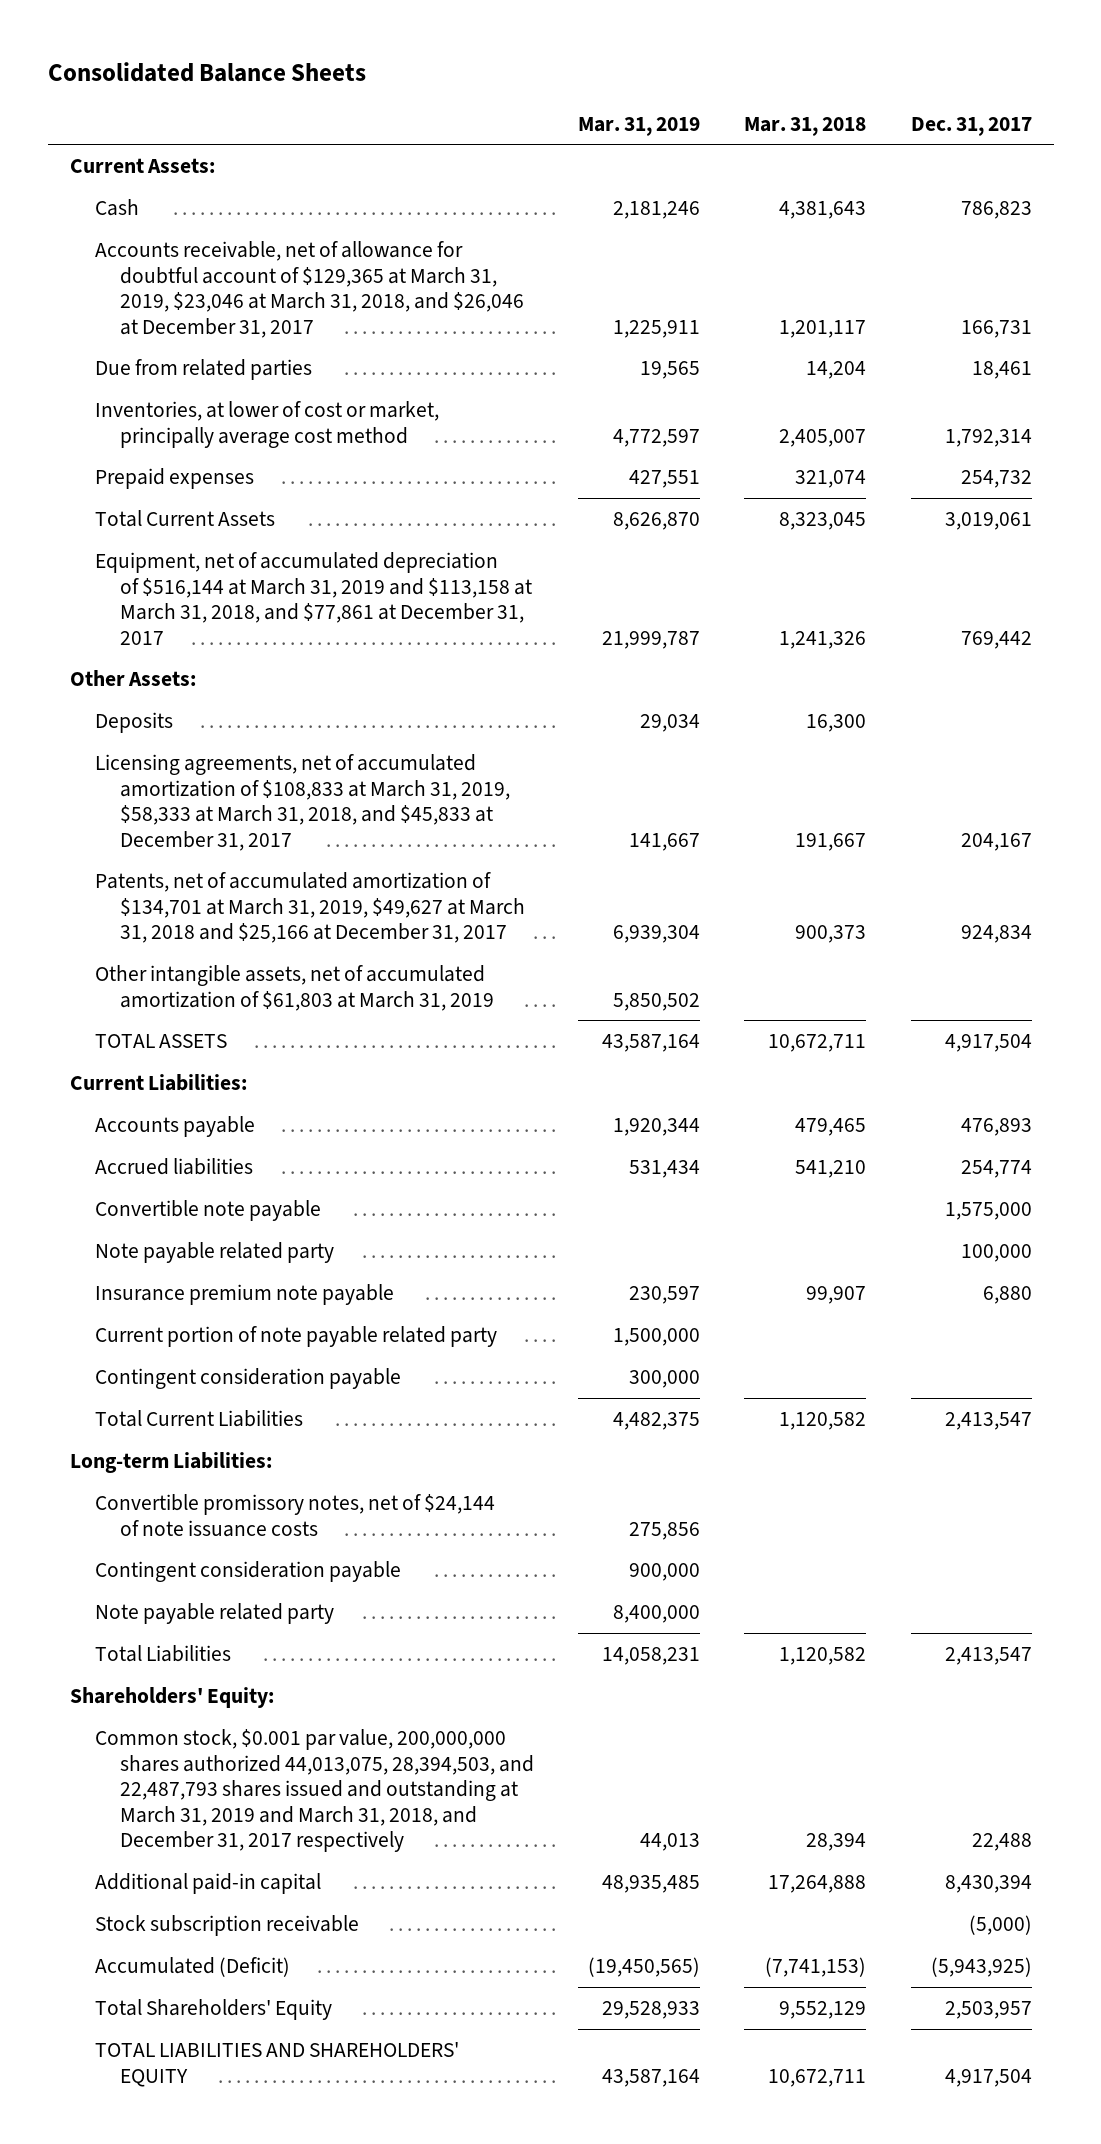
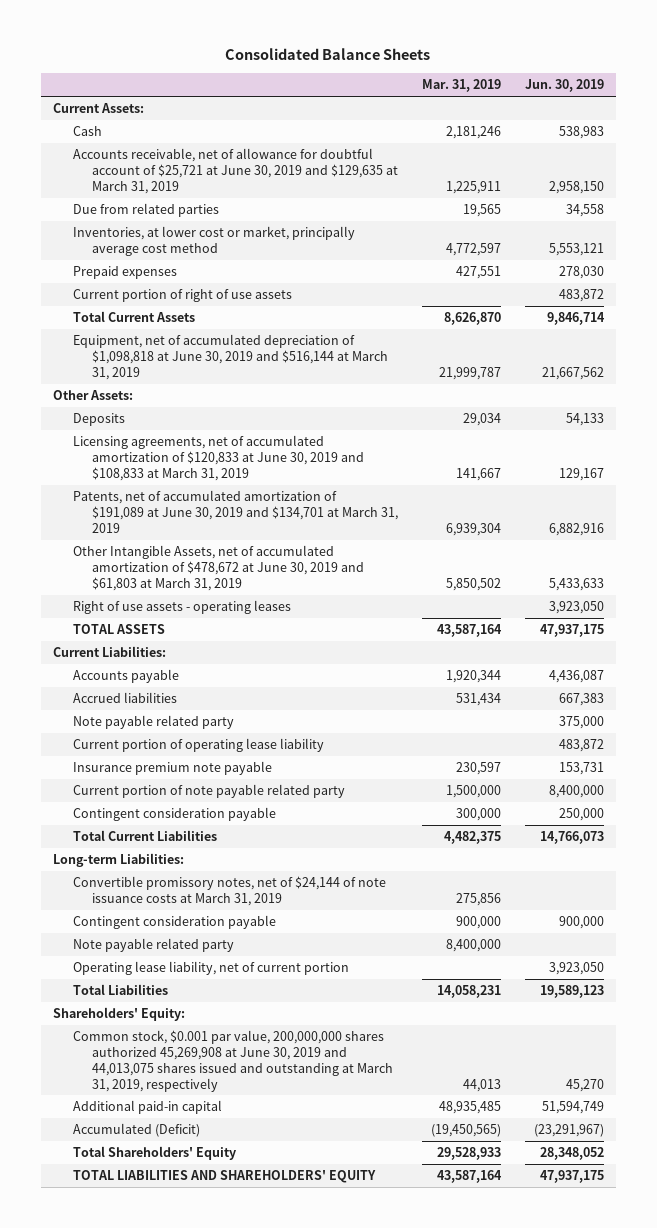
- | Mar. 31, 2019 | Mar. 31, 2018 | Dec. 31, 2017
+ | Mar. 31, 2019 | Jun. 30, 2019
- Accounts receivable, net of allowance for doubtful account of $129,365 at March 31, 2019, $23,046 at March 31, 2018, and $26,046 at December 31, 2017 | 1,225,911 | 1,201,117 | 166,731
+ Accounts receivable, net of allowance for doubtful account of $25,721 at June 30, 2019 and $129,635 at March 31, 2019 | 1,225,911 | 2,958,150
- Inventories, at lower of cost or market, principally average cost method | 4,772,597 | 2,405,007 | 1,792,314
+ Inventories, at lower cost or market, principally average cost method | 4,772,597 | 5,553,121
+ Current portion of right of use assets | | 483,872
- Equipment, net of accumulated depreciation of $516,144 at March 31, 2019 and $113,158 at March 31, 2018, and $77,861 at December 31, 2017 | 21,999,787 | 1,241,326 | 769,442
+ Equipment, net of accumulated depreciation of $1,098,818 at June 30, 2019 and $516,144 at March 31, 2019 | 21,999,787 | 21,667,562
- Licensing agreements, net of accumulated amortization of $108,833 at March 31, 2019, $58,333 at March 31, 2018, and $45,833 at December 31, 2017 | 141,667 | 191,667 | 204,167
- Patents, net of accumulated amortization of $134,701 at March 31, 2019, $49,627 at March 31, 2018 and $25,166 at December 31, 2017 | 6,939,304 | 900,373 | 924,834
- Other intangible assets, net of accumulated amortization of $61,803 at March 31, 2019 | 5,850,502 | |
+ Licensing agreements, net of accumulated amortization of $120,833 at June 30, 2019 and $108,833 at March 31, 2019 | 141,667 | 129,167
+ Patents, net of accumulated amortization of $191,089 at June 30, 2019 and $134,701 at March 31, 2019 | 6,939,304 | 6,882,916
+ Other Intangible Assets, net of accumulated amortization of $478,672 at June 30, 2019 and $61,803 at March 31, 2019 | 5,850,502 | 5,433,633
+ Right of use assets - operating leases | | 3,923,050
- Convertible note payable | | | 1,575,000
+ Current portion of operating lease liability | | 483,872
- Convertible promissory notes, net of $24,144 of note issuance costs | 275,856 | |
+ Convertible promissory notes, net of $24,144 of note issuance costs at March 31, 2019 | 275,856 |
+ Operating lease liability, net of current portion | | 3,923,050
- Common stock, $0.001 par value, 200,000,000 shares authorized 44,013,075, 28,394,503, and 22,487,793 shares issued and outstanding at March 31, 2019 and March 31, 2018, and December 31, 2017 respectively | 44,013 | 28,394 | 22,488
+ Common stock, $0.001 par value, 200,000,000 shares authorized 45,269,908 at June 30, 2019 and 44,013,075 shares issued and outstanding at March 31, 2019, respectively | 44,013 | 45,270
- Stock subscription receivable | | | (5,000)

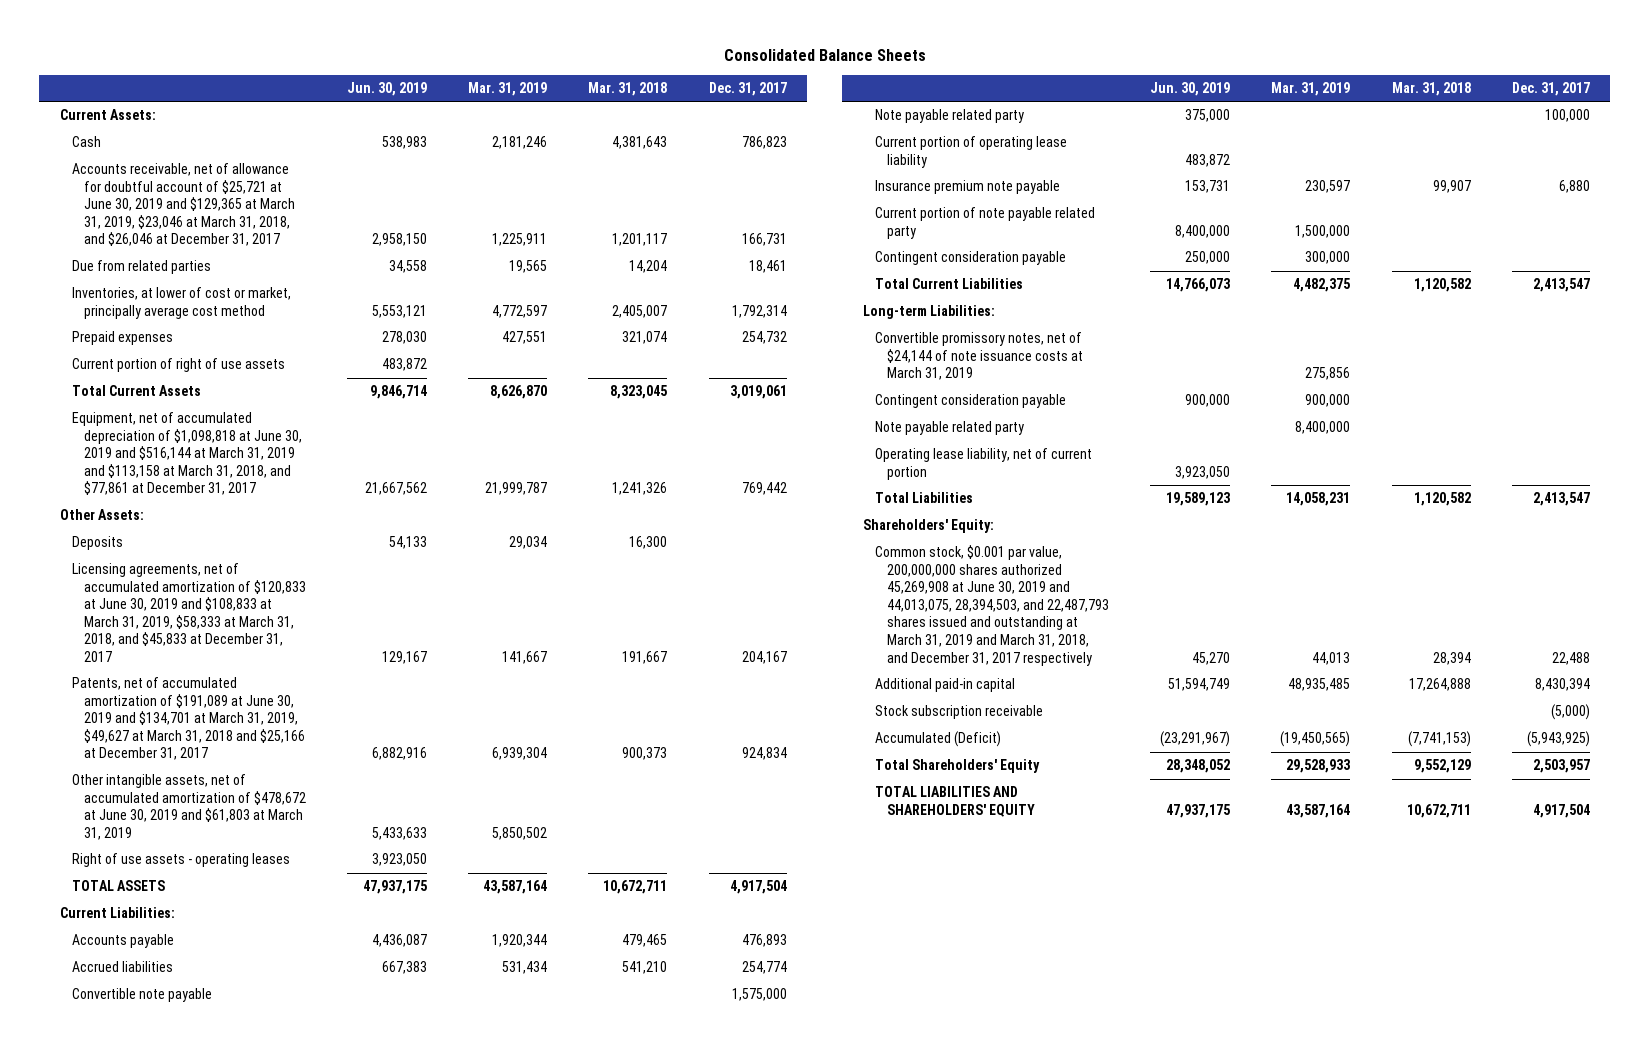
- | Mar. 31, 2019 | Jun. 30, 2019
+ | Jun. 30, 2019 | Mar. 31, 2019 | Mar. 31, 2018 | Dec. 31, 2017
- Accounts receivable, net of allowance for doubtful account of $25,721 at June 30, 2019 and $129,635 at March 31, 2019 | 1,225,911 | 2,958,150
+ Accounts receivable, net of allowance for doubtful account of $25,721 at June 30, 2019 and $129,365 at March 31, 2019, $23,046 at March 31, 2018, and $26,046 at December 31, 2017 | 2,958,150 | 1,225,911 | 1,201,117 | 166,731
- Inventories, at lower cost or market, principally average cost method | 4,772,597 | 5,553,121
+ Inventories, at lower of cost or market, principally average cost method | 5,553,121 | 4,772,597 | 2,405,007 | 1,792,314
- Equipment, net of accumulated depreciation of $1,098,818 at June 30, 2019 and $516,144 at March 31, 2019 | 21,999,787 | 21,667,562
+ Equipment, net of accumulated depreciation of $1,098,818 at June 30, 2019 and $516,144 at March 31, 2019 and $113,158 at March 31, 2018, and $77,861 at December 31, 2017 | 21,667,562 | 21,999,787 | 1,241,326 | 769,442
- Licensing agreements, net of accumulated amortization of $120,833 at June 30, 2019 and $108,833 at March 31, 2019 | 141,667 | 129,167
- Patents, net of accumulated amortization of $191,089 at June 30, 2019 and $134,701 at March 31, 2019 | 6,939,304 | 6,882,916
- Other Intangible Assets, net of accumulated amortization of $478,672 at June 30, 2019 and $61,803 at March 31, 2019 | 5,850,502 | 5,433,633
+ Licensing agreements, net of accumulated amortization of $120,833 at June 30, 2019 and $108,833 at March 31, 2019, $58,333 at March 31, 2018, and $45,833 at December 31, 2017 | 129,167 | 141,667 | 191,667 | 204,167
+ Patents, net of accumulated amortization of $191,089 at June 30, 2019 and $134,701 at March 31, 2019, $49,627 at March 31, 2018 and $25,166 at December 31, 2017 | 6,882,916 | 6,939,304 | 900,373 | 924,834
+ Other intangible assets, net of accumulated amortization of $478,672 at June 30, 2019 and $61,803 at March 31, 2019 | 5,433,633 | 5,850,502 | |
+ Convertible note payable | | | | 1,575,000
- Common stock, $0.001 par value, 200,000,000 shares authorized 45,269,908 at June 30, 2019 and 44,013,075 shares issued and outstanding at March 31, 2019, respectively | 44,013 | 45,270
+ Common stock, $0.001 par value, 200,000,000 shares authorized 45,269,908 at June 30, 2019 and 44,013,075, 28,394,503, and 22,487,793 shares issued and outstanding at March 31, 2019 and March 31, 2018, and December 31, 2017 respectively | 45,270 | 44,013 | 28,394 | 22,488
+ Stock subscription receivable | | | | (5,000)

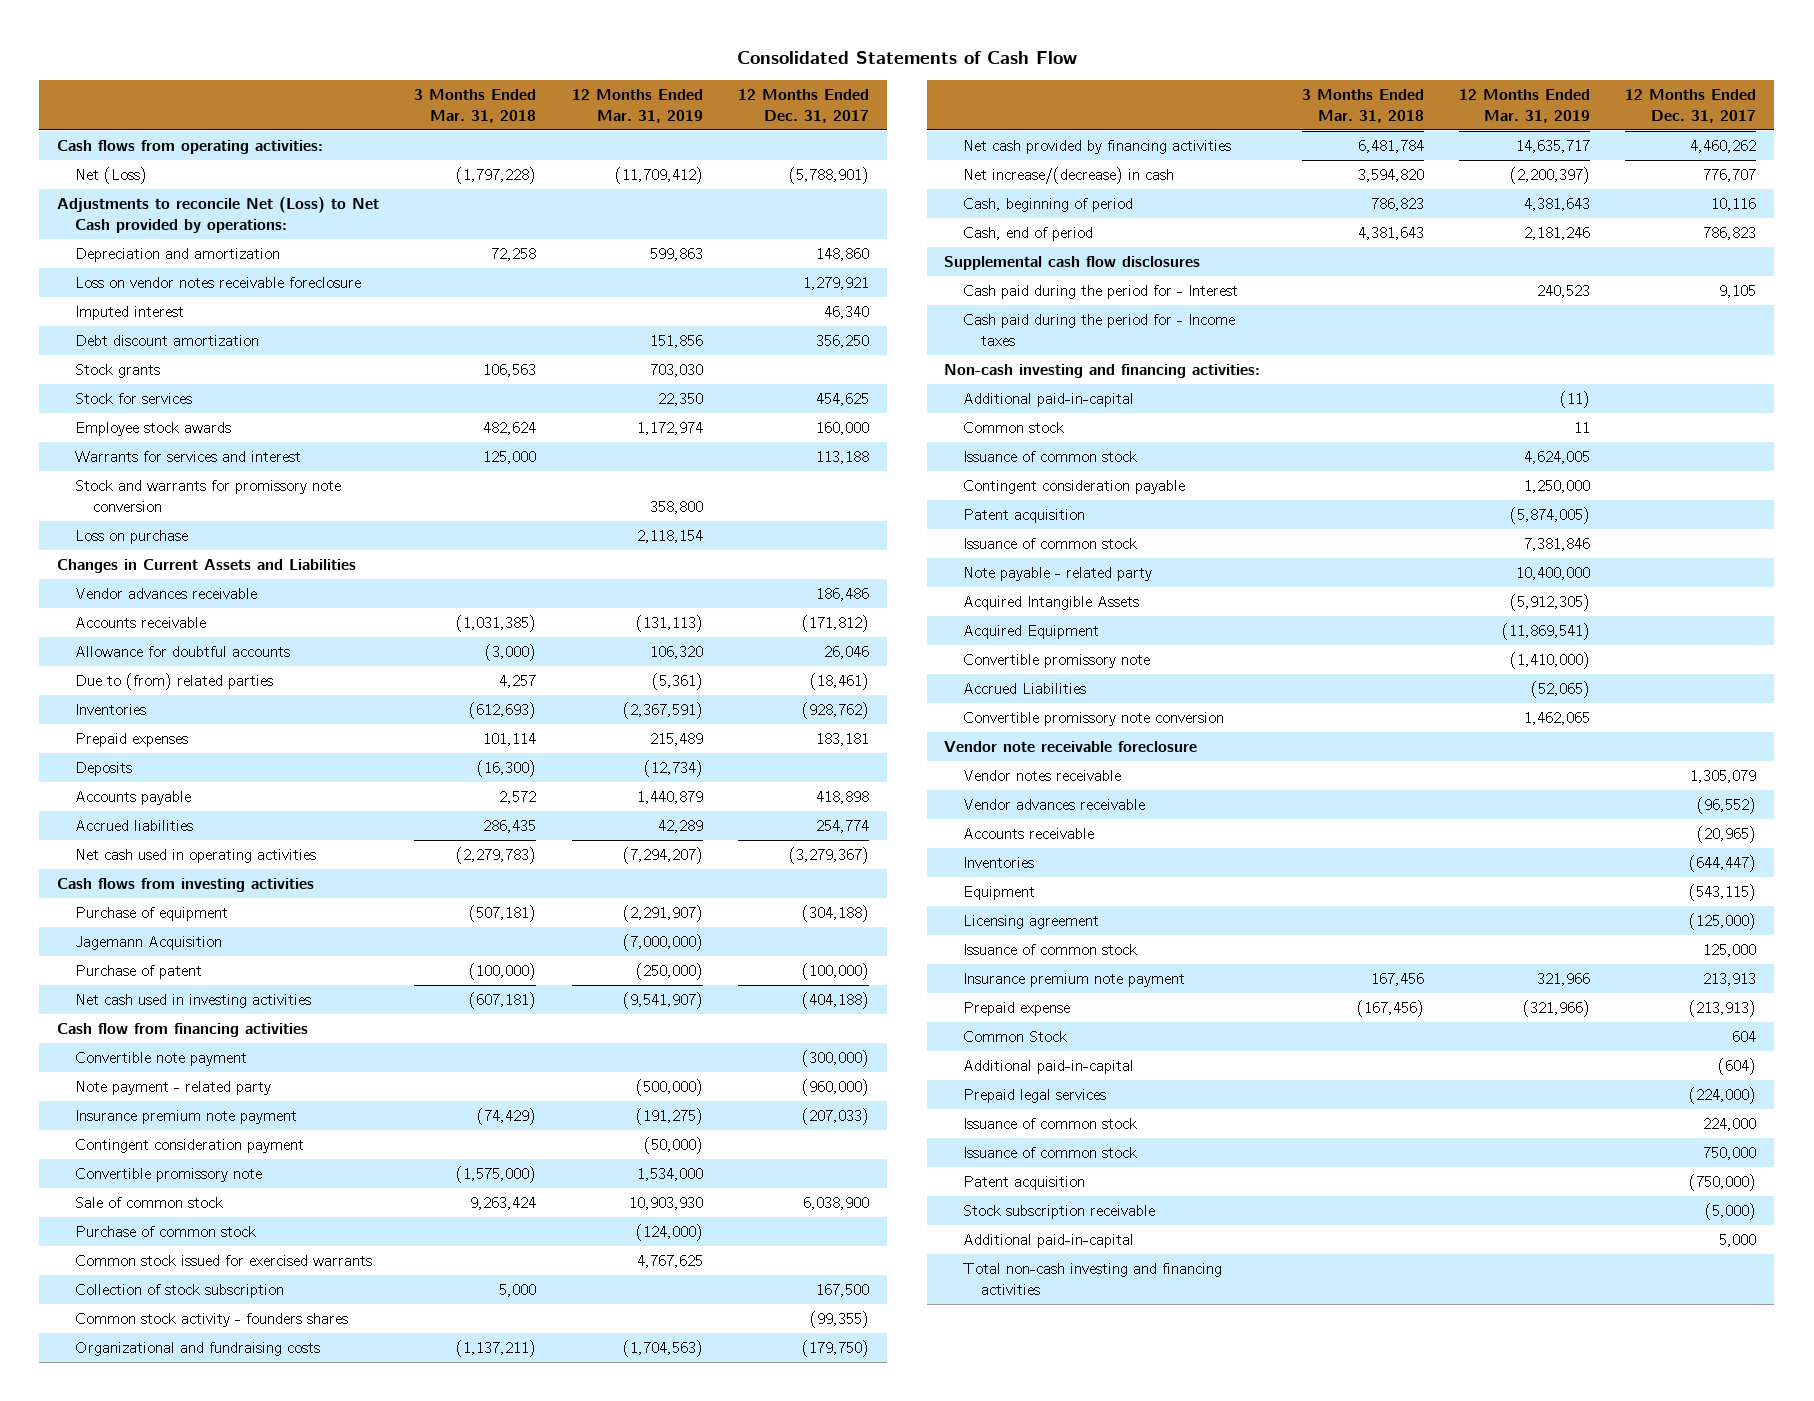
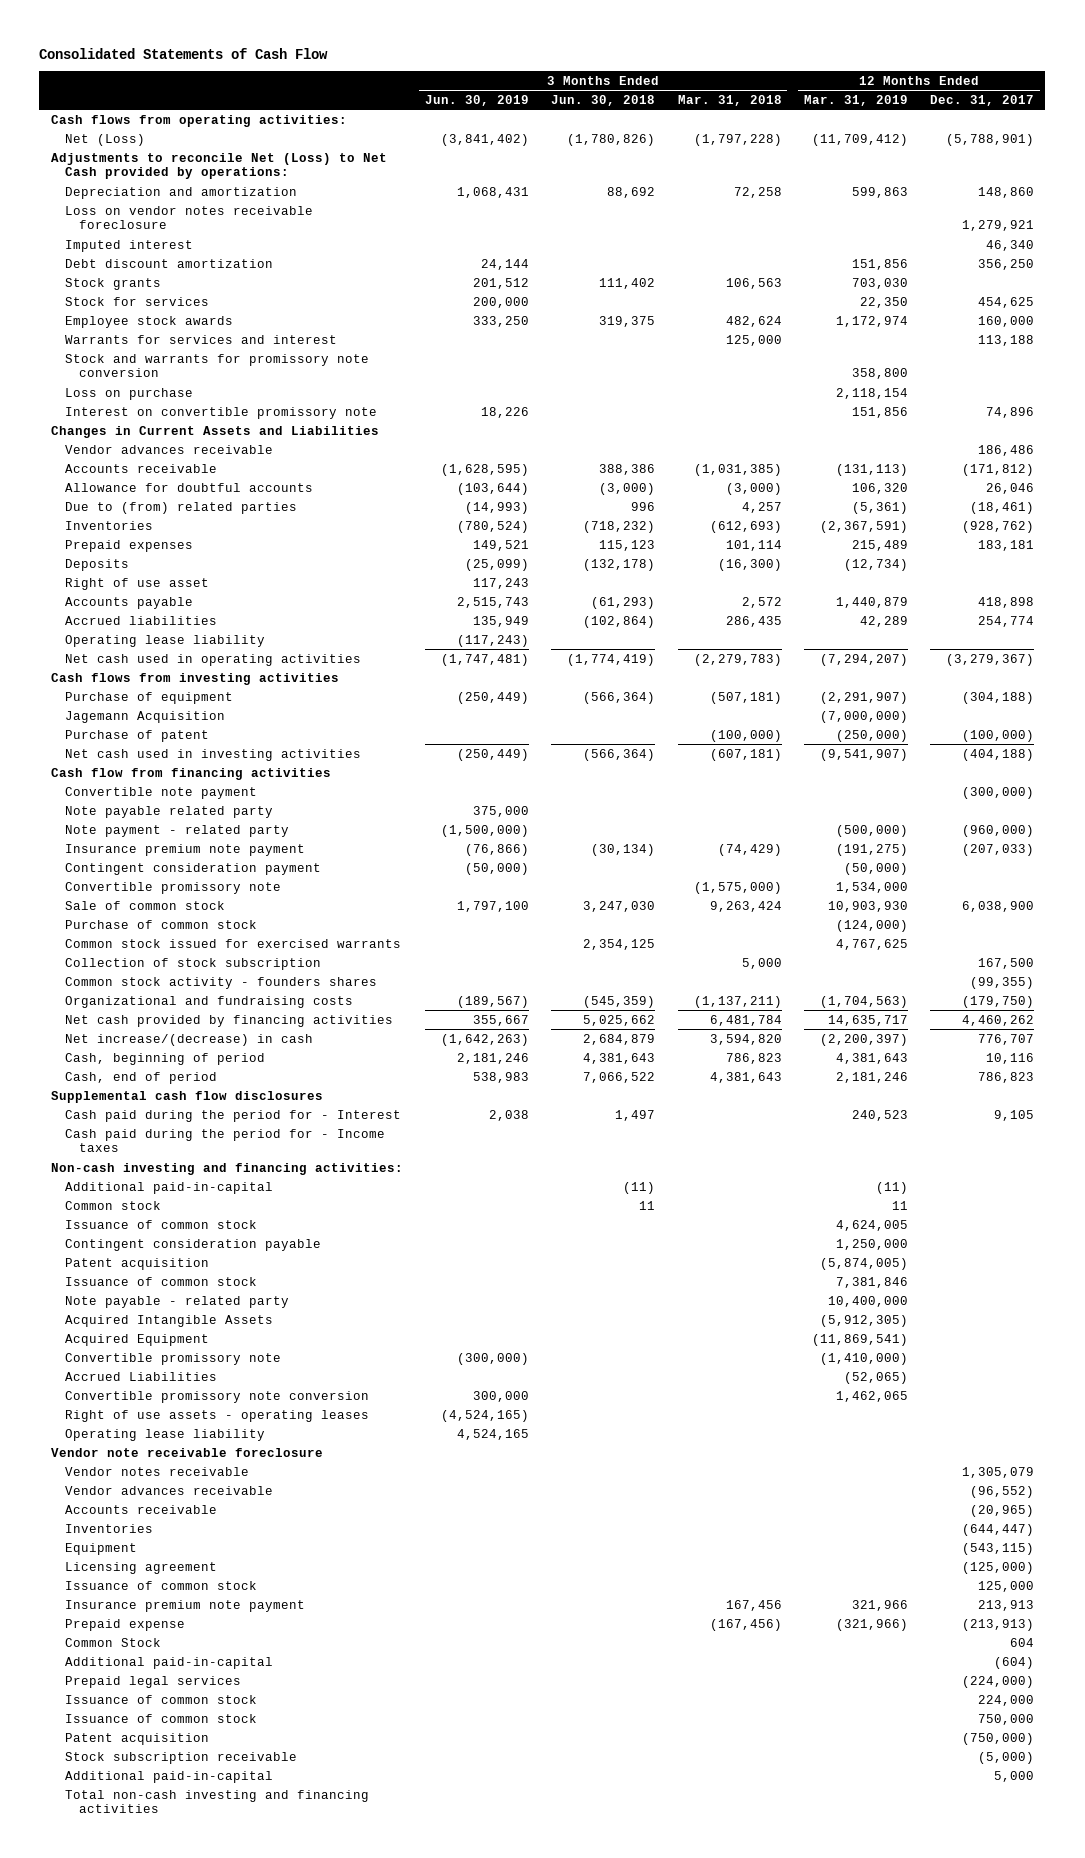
- | 3 Months Ended Mar. 31, 2018 | 12 Months Ended Mar. 31, 2019 | 12 Months Ended Dec. 31, 2017
+ | 3 Months Ended Jun. 30, 2019 | 3 Months Ended Jun. 30, 2018 | 3 Months Ended Mar. 31, 2018 | 12 Months Ended Mar. 31, 2019 | 12 Months Ended Dec. 31, 2017
+ Interest on convertible promissory note | 18,226 | | | 151,856 | 74,896
+ Right of use asset | 117,243 | | | |
+ Operating lease liability | (117,243) | | | |
+ Note payable related party | 375,000 | | | |
+ Right of use assets - operating leases | (4,524,165) | | | |
+ Operating lease liability | 4,524,165 | | | |

